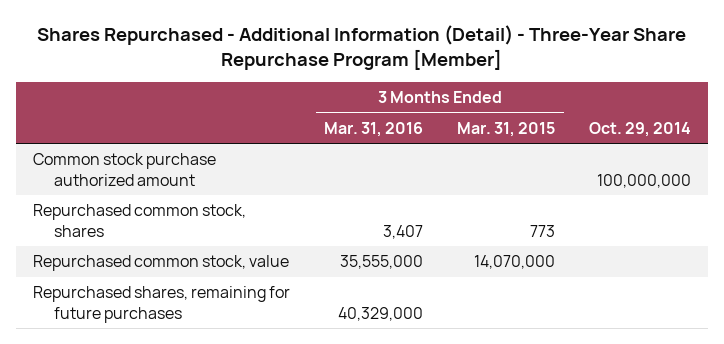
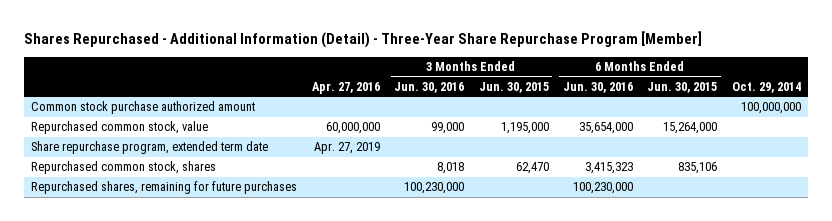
- | 3 Months Ended Mar. 31, 2016 | 3 Months Ended Mar. 31, 2015 | Oct. 29, 2014
+ | Apr. 27, 2016 | 3 Months Ended Jun. 30, 2016 | 3 Months Ended Jun. 30, 2015 | 6 Months Ended Jun. 30, 2016 | 6 Months Ended Jun. 30, 2015 | Oct. 29, 2014
+ Share repurchase program, extended term date | Apr. 27, 2019 | | | | |
moved down: Repurchased common stock, shares | | 8,018 | 62,470 | 3,415,323 | 835,106 |

